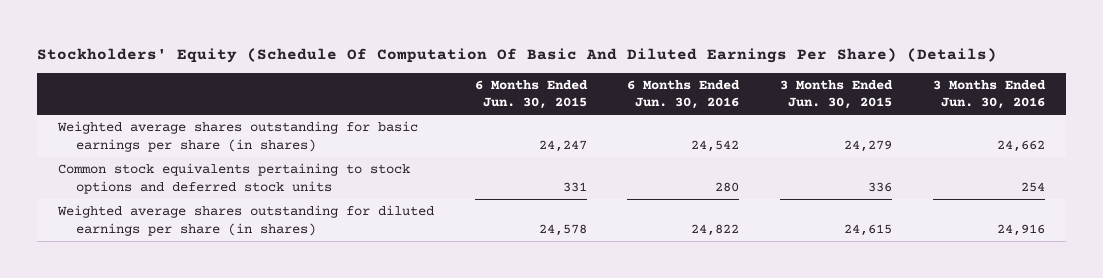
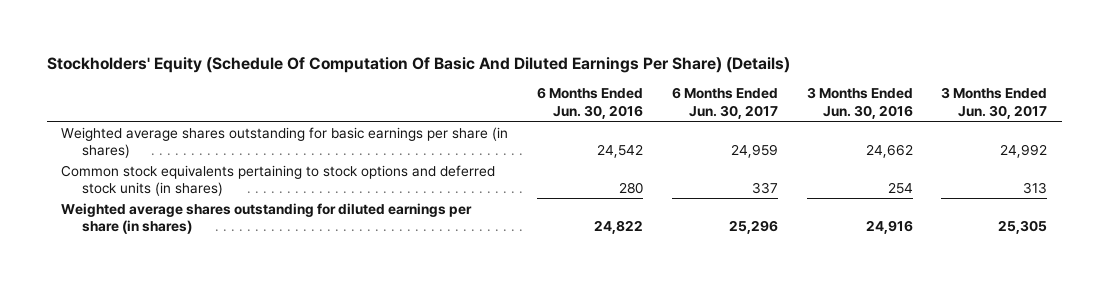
- | 6 Months Ended Jun. 30, 2015 | 6 Months Ended Jun. 30, 2016 | 3 Months Ended Jun. 30, 2015 | 3 Months Ended Jun. 30, 2016
+ | 6 Months Ended Jun. 30, 2016 | 6 Months Ended Jun. 30, 2017 | 3 Months Ended Jun. 30, 2016 | 3 Months Ended Jun. 30, 2017
- Common stock equivalents pertaining to stock options and deferred stock units | 331 | 280 | 336 | 254
+ Common stock equivalents pertaining to stock options and deferred stock units (in shares) | 280 | 337 | 254 | 313

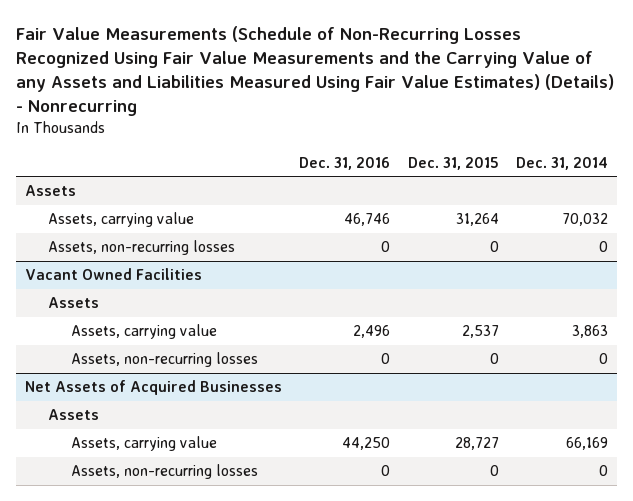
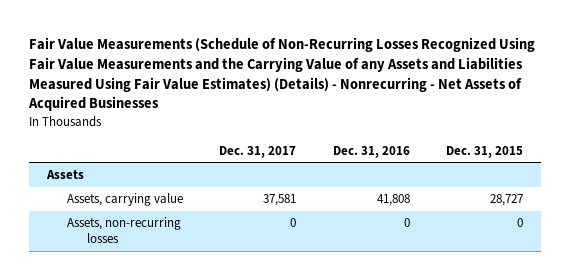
- Fair Value Measurements (Schedule of Non-Recurring Losses Recognized Using Fair Value Measurements and the Carrying Value of any Assets and Liabilities Measured Using Fair Value Estimates) (Details) - Nonrecurring
+ Fair Value Measurements (Schedule of Non-Recurring Losses Recognized Using Fair Value Measurements and the Carrying Value of any Assets and Liabilities Measured Using Fair Value Estimates) (Details) - Nonrecurring - Net Assets of Acquired Businesses
- | Dec. 31, 2016 | Dec. 31, 2015 | Dec. 31, 2014
+ | Dec. 31, 2017 | Dec. 31, 2016 | Dec. 31, 2015
- Assets, carrying value | 46,746 | 31,264 | 70,032
- Assets, non-recurring losses | 0 | 0 | 0
- Vacant Owned Facilities
- Assets
- Assets, carrying value | 2,496 | 2,537 | 3,863
- Assets, non-recurring losses | 0 | 0 | 0
- Net Assets of Acquired Businesses
- Assets
- Assets, carrying value | 44,250 | 28,727 | 66,169
+ Assets, carrying value | 37,581 | 41,808 | 28,727

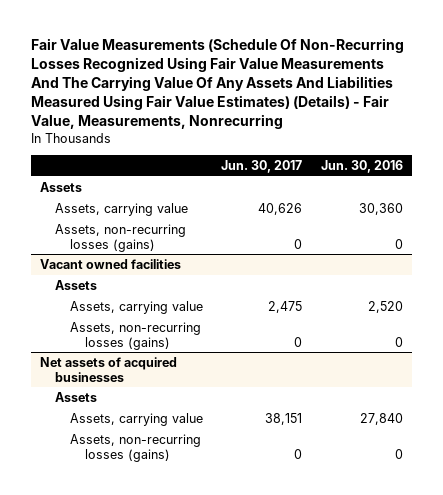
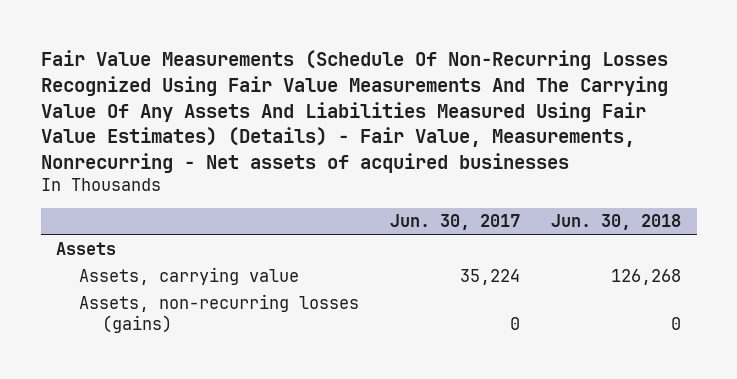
- Fair Value Measurements (Schedule Of Non-Recurring Losses Recognized Using Fair Value Measurements And The Carrying Value Of Any Assets And Liabilities Measured Using Fair Value Estimates) (Details) - Fair Value, Measurements, Nonrecurring
+ Fair Value Measurements (Schedule Of Non-Recurring Losses Recognized Using Fair Value Measurements And The Carrying Value Of Any Assets And Liabilities Measured Using Fair Value Estimates) (Details) - Fair Value, Measurements, Nonrecurring - Net assets of acquired businesses
- | Jun. 30, 2017 | Jun. 30, 2016
+ | Jun. 30, 2017 | Jun. 30, 2018
- Assets, carrying value | 40,626 | 30,360
- Assets, non-recurring losses (gains) | 0 | 0
- Vacant owned facilities
- Assets
- Assets, carrying value | 2,475 | 2,520
- Assets, non-recurring losses (gains) | 0 | 0
- Net assets of acquired businesses
- Assets
- Assets, carrying value | 38,151 | 27,840
+ Assets, carrying value | 35,224 | 126,268

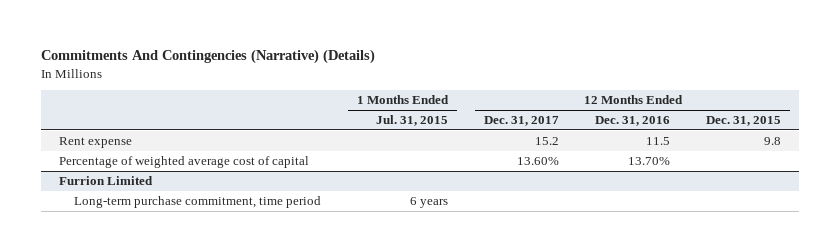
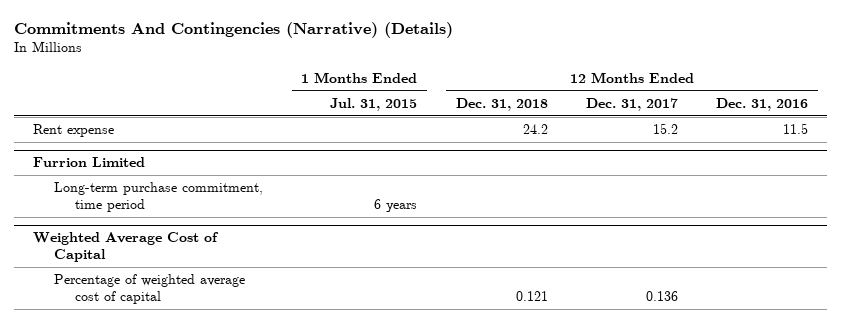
- | 1 Months Ended Jul. 31, 2015 | 12 Months Ended Dec. 31, 2017 | 12 Months Ended Dec. 31, 2016 | 12 Months Ended Dec. 31, 2015
+ | 1 Months Ended Jul. 31, 2015 | 12 Months Ended Dec. 31, 2018 | 12 Months Ended Dec. 31, 2017 | 12 Months Ended Dec. 31, 2016
- Percentage of weighted average cost of capital | | 13.60% | 13.70% |
+ Weighted Average Cost of Capital
+ Percentage of weighted average cost of capital | | 0.121 | 0.136 |

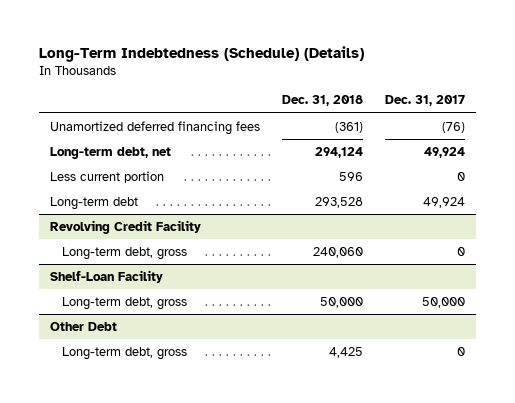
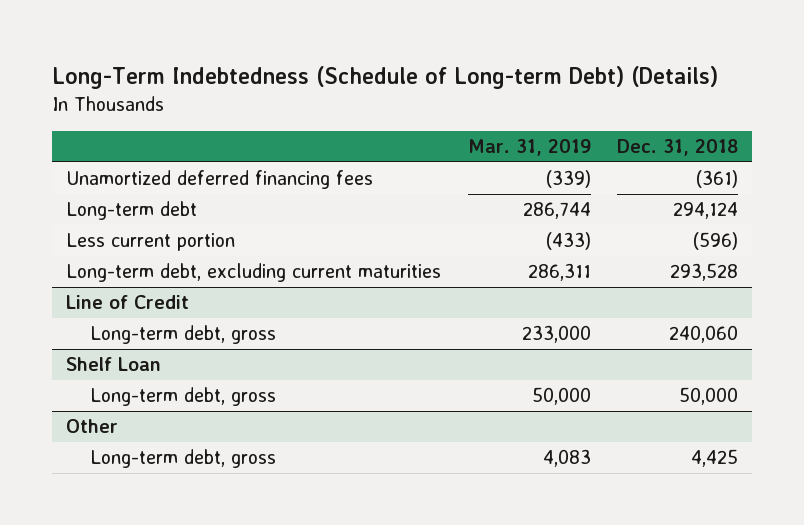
- Long-Term Indebtedness (Schedule) (Details)
+ Long-Term Indebtedness (Schedule of Long-term Debt) (Details)
- | Dec. 31, 2018 | Dec. 31, 2017
+ | Mar. 31, 2019 | Dec. 31, 2018
- Long-term debt, net | 294,124 | 49,924
- Less current portion | 596 | 0
- Long-term debt | 293,528 | 49,924
- Revolving Credit Facility
+ Long-term debt | 286,744 | 294,124
+ Less current portion | (433) | (596)
+ Long-term debt, excluding current maturities | 286,311 | 293,528
+ Line of Credit
- Shelf-Loan Facility
+ Shelf Loan
- Other Debt
+ Other

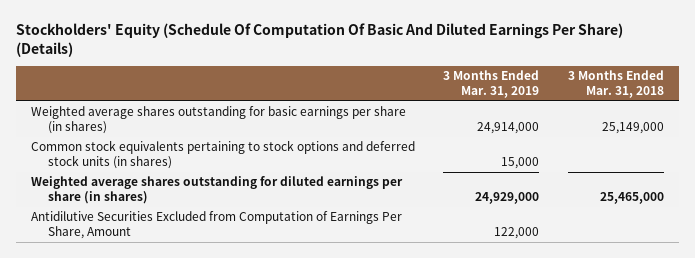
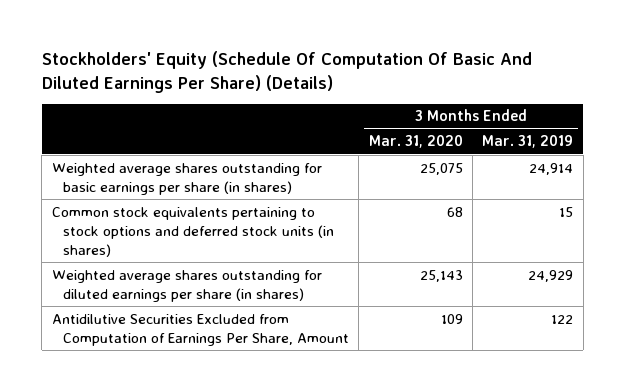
- | 3 Months Ended Mar. 31, 2019 | 3 Months Ended Mar. 31, 2018
+ | 3 Months Ended Mar. 31, 2020 | 3 Months Ended Mar. 31, 2019
- Weighted average shares outstanding for basic earnings per share (in shares) | 24,914,000 | 25,149,000
- Common stock equivalents pertaining to stock options and deferred stock units (in shares) | 15,000 |
- Weighted average shares outstanding for diluted earnings per share (in shares) | 24,929,000 | 25,465,000
- Antidilutive Securities Excluded from Computation of Earnings Per Share, Amount | 122,000 |
+ Weighted average shares outstanding for basic earnings per share (in shares) | 25,075 | 24,914
+ Common stock equivalents pertaining to stock options and deferred stock units (in shares) | 68 | 15
+ Weighted average shares outstanding for diluted earnings per share (in shares) | 25,143 | 24,929
+ Antidilutive Securities Excluded from Computation of Earnings Per Share, Amount | 109 | 122

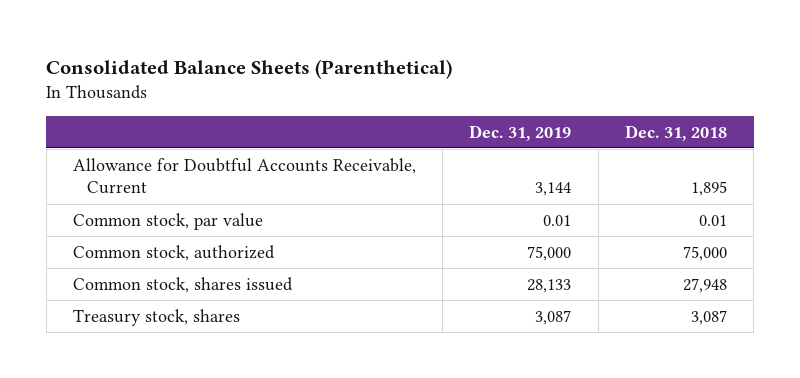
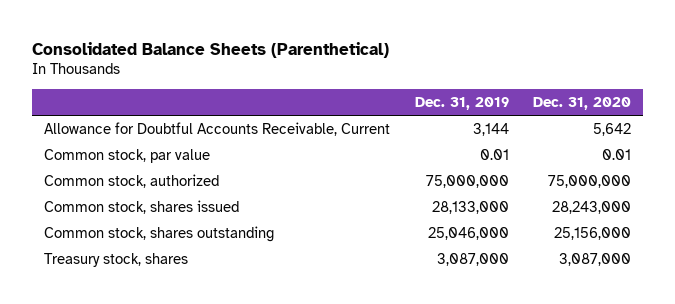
- | Dec. 31, 2019 | Dec. 31, 2018
+ | Dec. 31, 2019 | Dec. 31, 2020
- Common stock, authorized | 75,000 | 75,000
- Common stock, shares issued | 28,133 | 27,948
- Treasury stock, shares | 3,087 | 3,087
+ Common stock, authorized | 75,000,000 | 75,000,000
+ Common stock, shares issued | 28,133,000 | 28,243,000
+ Common stock, shares outstanding | 25,046,000 | 25,156,000
+ Treasury stock, shares | 3,087,000 | 3,087,000

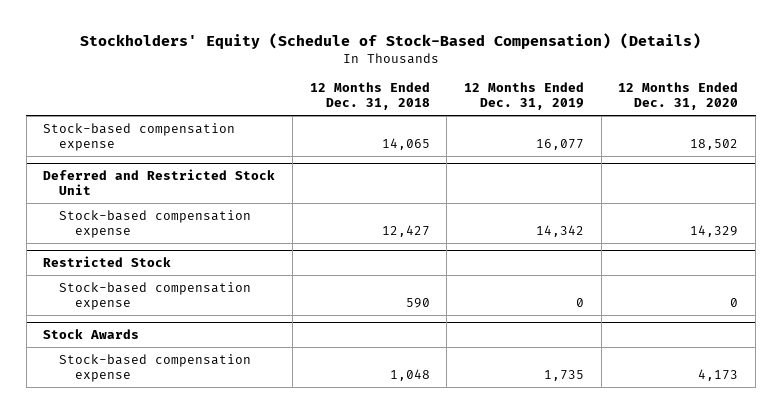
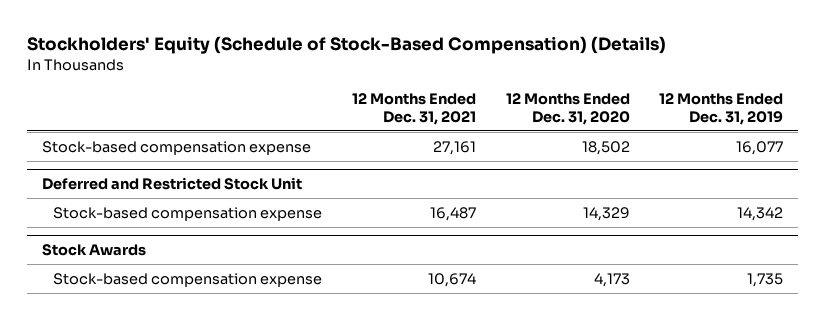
- | 12 Months Ended Dec. 31, 2018 | 12 Months Ended Dec. 31, 2019 | 12 Months Ended Dec. 31, 2020
+ | 12 Months Ended Dec. 31, 2021 | 12 Months Ended Dec. 31, 2020 | 12 Months Ended Dec. 31, 2019
- Restricted Stock
- Stock-based compensation expense | 590 | 0 | 0

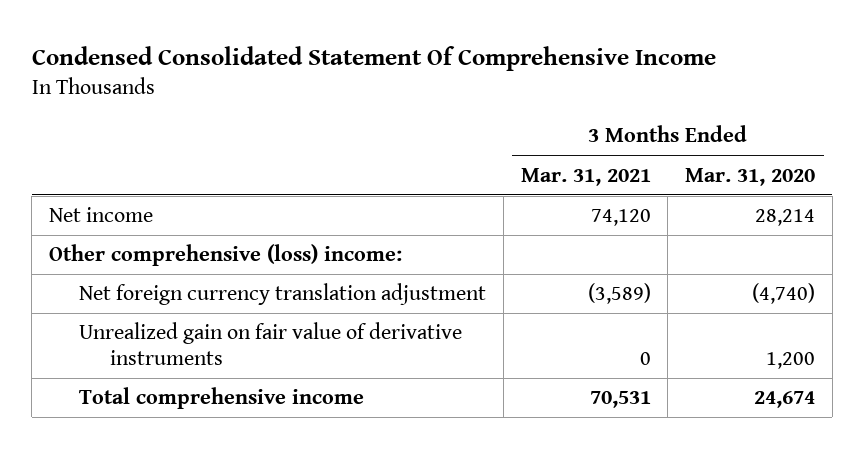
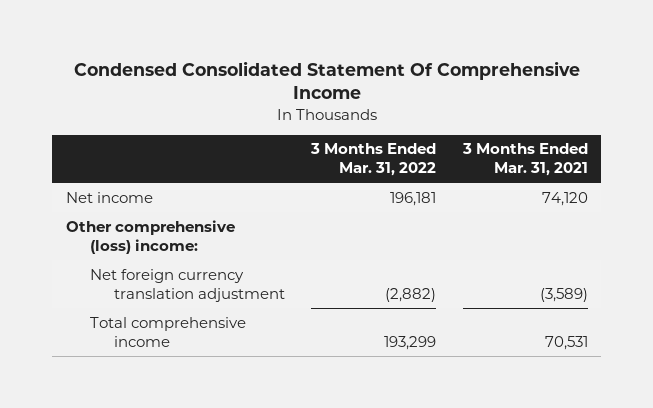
- | 3 Months Ended Mar. 31, 2021 | 3 Months Ended Mar. 31, 2020
+ | 3 Months Ended Mar. 31, 2022 | 3 Months Ended Mar. 31, 2021
- Unrealized gain on fair value of derivative instruments | 0 | 1,200

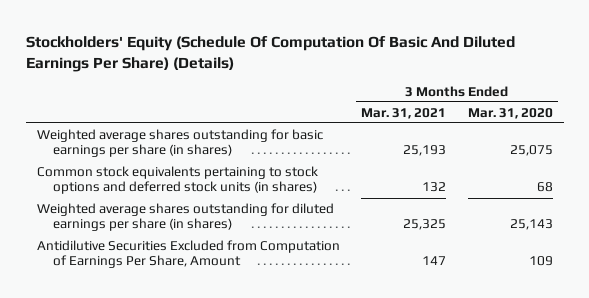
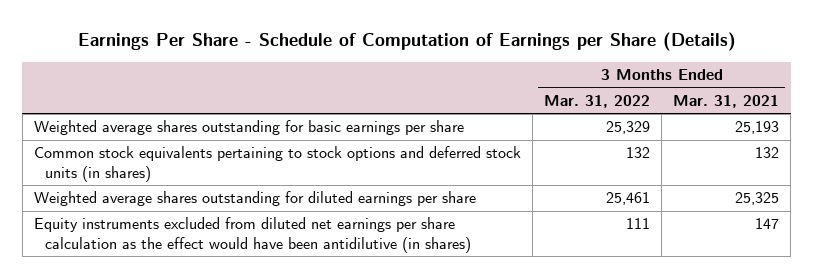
- Stockholders' Equity (Schedule Of Computation Of Basic And Diluted Earnings Per Share) (Details)
+ Earnings Per Share - Schedule of Computation of Earnings per Share (Details)
- | 3 Months Ended Mar. 31, 2021 | 3 Months Ended Mar. 31, 2020
+ | 3 Months Ended Mar. 31, 2022 | 3 Months Ended Mar. 31, 2021
- Weighted average shares outstanding for basic earnings per share (in shares) | 25,193 | 25,075
+ Weighted average shares outstanding for basic earnings per share | 25,329 | 25,193
- Weighted average shares outstanding for diluted earnings per share (in shares) | 25,325 | 25,143
- Antidilutive Securities Excluded from Computation of Earnings Per Share, Amount | 147 | 109
+ Weighted average shares outstanding for diluted earnings per share | 25,461 | 25,325
+ Equity instruments excluded from diluted net earnings per share calculation as the effect would have been antidilutive (in shares) | 111 | 147

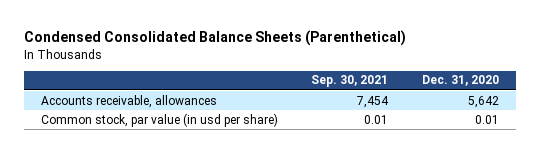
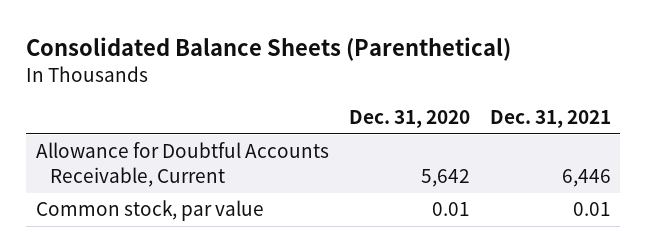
- Condensed Consolidated Balance Sheets (Parenthetical)
+ Consolidated Balance Sheets (Parenthetical)
- | Sep. 30, 2021 | Dec. 31, 2020
+ | Dec. 31, 2020 | Dec. 31, 2021
- Accounts receivable, allowances | 7,454 | 5,642
- Common stock, par value (in usd per share) | 0.01 | 0.01
+ Allowance for Doubtful Accounts Receivable, Current | 5,642 | 6,446
+ Common stock, par value | 0.01 | 0.01

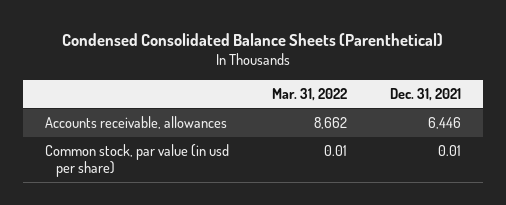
- Consolidated Balance Sheets (Parenthetical)
+ Condensed Consolidated Balance Sheets (Parenthetical)
- | Dec. 31, 2020 | Dec. 31, 2021
+ | Mar. 31, 2022 | Dec. 31, 2021
- Allowance for Doubtful Accounts Receivable, Current | 5,642 | 6,446
- Common stock, par value | 0.01 | 0.01
+ Accounts receivable, allowances | 8,662 | 6,446
+ Common stock, par value (in usd per share) | 0.01 | 0.01

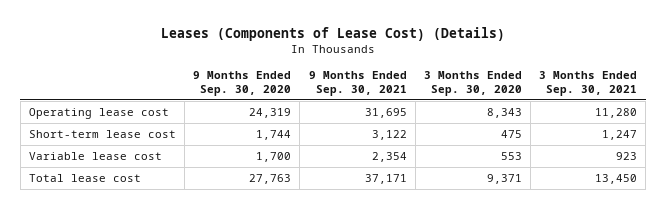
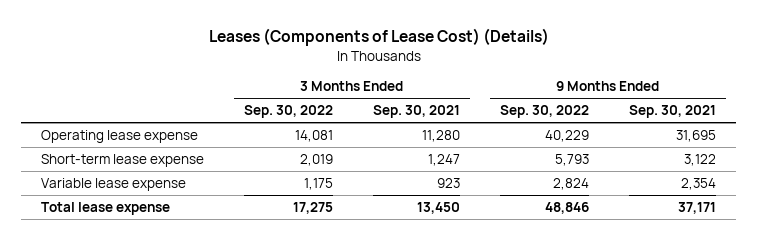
- | 9 Months Ended Sep. 30, 2020 | 9 Months Ended Sep. 30, 2021 | 3 Months Ended Sep. 30, 2020 | 3 Months Ended Sep. 30, 2021
+ | 3 Months Ended Sep. 30, 2022 | 3 Months Ended Sep. 30, 2021 | 9 Months Ended Sep. 30, 2022 | 9 Months Ended Sep. 30, 2021
- Operating lease cost | 24,319 | 31,695 | 8,343 | 11,280
- Short-term lease cost | 1,744 | 3,122 | 475 | 1,247
- Variable lease cost | 1,700 | 2,354 | 553 | 923
- Total lease cost | 27,763 | 37,171 | 9,371 | 13,450
+ Operating lease expense | 14,081 | 11,280 | 40,229 | 31,695
+ Short-term lease expense | 2,019 | 1,247 | 5,793 | 3,122
+ Variable lease expense | 1,175 | 923 | 2,824 | 2,354
+ Total lease expense | 17,275 | 13,450 | 48,846 | 37,171

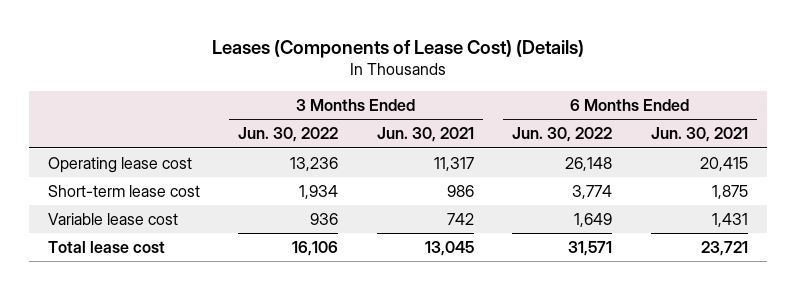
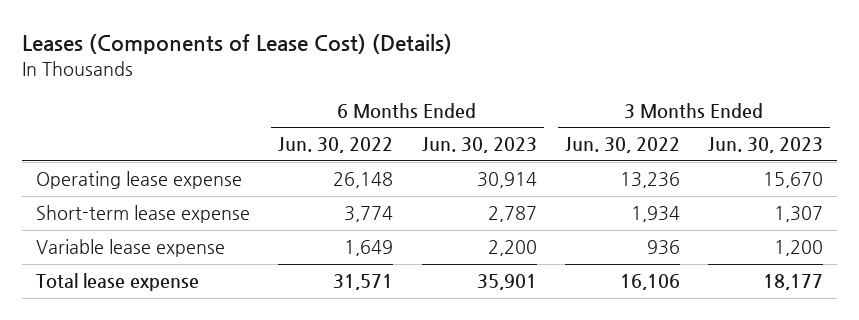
- | 3 Months Ended Jun. 30, 2022 | 3 Months Ended Jun. 30, 2021 | 6 Months Ended Jun. 30, 2022 | 6 Months Ended Jun. 30, 2021
+ | 6 Months Ended Jun. 30, 2022 | 6 Months Ended Jun. 30, 2023 | 3 Months Ended Jun. 30, 2022 | 3 Months Ended Jun. 30, 2023
- Operating lease cost | 13,236 | 11,317 | 26,148 | 20,415
- Short-term lease cost | 1,934 | 986 | 3,774 | 1,875
- Variable lease cost | 936 | 742 | 1,649 | 1,431
- Total lease cost | 16,106 | 13,045 | 31,571 | 23,721
+ Operating lease expense | 26,148 | 30,914 | 13,236 | 15,670
+ Short-term lease expense | 3,774 | 2,787 | 1,934 | 1,307
+ Variable lease expense | 1,649 | 2,200 | 936 | 1,200
+ Total lease expense | 31,571 | 35,901 | 16,106 | 18,177

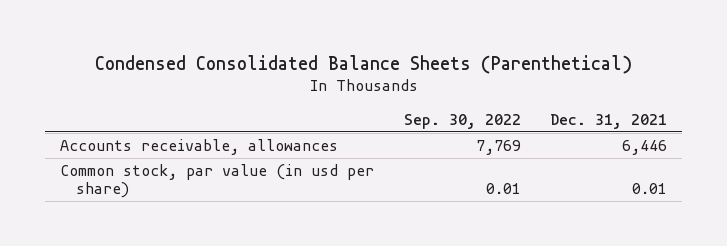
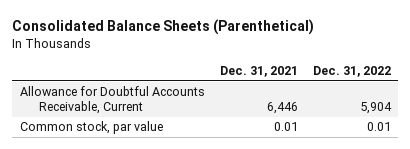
- Condensed Consolidated Balance Sheets (Parenthetical)
+ Consolidated Balance Sheets (Parenthetical)
- | Sep. 30, 2022 | Dec. 31, 2021
+ | Dec. 31, 2021 | Dec. 31, 2022
- Accounts receivable, allowances | 7,769 | 6,446
- Common stock, par value (in usd per share) | 0.01 | 0.01
+ Allowance for Doubtful Accounts Receivable, Current | 6,446 | 5,904
+ Common stock, par value | 0.01 | 0.01

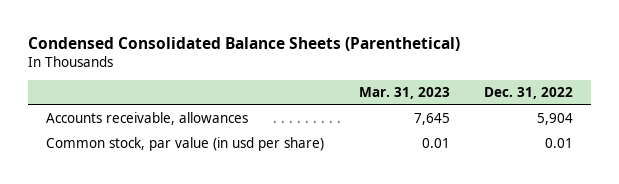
- Consolidated Balance Sheets (Parenthetical)
+ Condensed Consolidated Balance Sheets (Parenthetical)
- | Dec. 31, 2021 | Dec. 31, 2022
+ | Mar. 31, 2023 | Dec. 31, 2022
- Allowance for Doubtful Accounts Receivable, Current | 6,446 | 5,904
- Common stock, par value | 0.01 | 0.01
+ Accounts receivable, allowances | 7,645 | 5,904
+ Common stock, par value (in usd per share) | 0.01 | 0.01

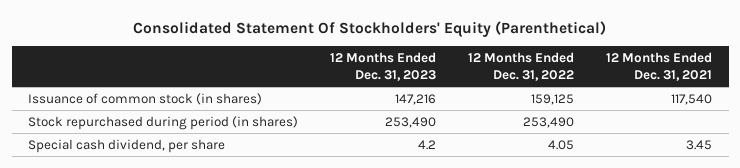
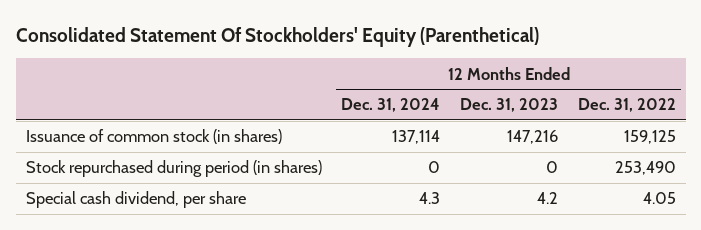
- | 12 Months Ended Dec. 31, 2023 | 12 Months Ended Dec. 31, 2022 | 12 Months Ended Dec. 31, 2021
+ | 12 Months Ended Dec. 31, 2024 | 12 Months Ended Dec. 31, 2023 | 12 Months Ended Dec. 31, 2022
- Stock repurchased during period (in shares) | 253,490 | 253,490 |
+ Stock repurchased during period (in shares) | 0 | 0 | 253,490

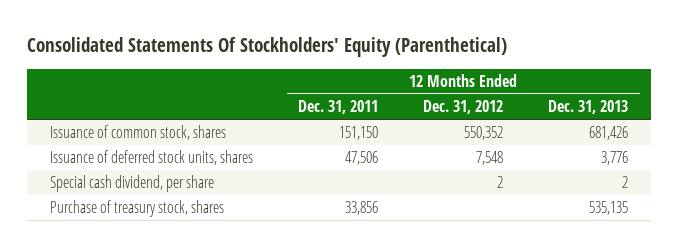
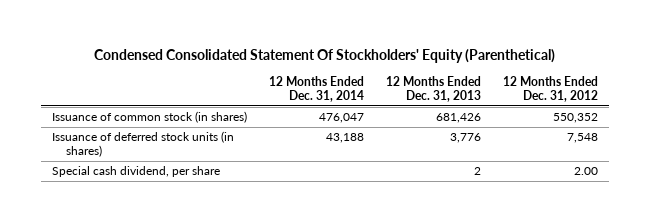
- Consolidated Statements Of Stockholders' Equity (Parenthetical)
+ Condensed Consolidated Statement Of Stockholders' Equity (Parenthetical)
- | 12 Months Ended Dec. 31, 2011 | 12 Months Ended Dec. 31, 2012 | 12 Months Ended Dec. 31, 2013
+ | 12 Months Ended Dec. 31, 2014 | 12 Months Ended Dec. 31, 2013 | 12 Months Ended Dec. 31, 2012
- Issuance of common stock, shares | 151,150 | 550,352 | 681,426
- Issuance of deferred stock units, shares | 47,506 | 7,548 | 3,776
- Special cash dividend, per share | | 2 | 2
- Purchase of treasury stock, shares | 33,856 | | 535,135
+ Issuance of common stock (in shares) | 476,047 | 681,426 | 550,352
+ Issuance of deferred stock units (in shares) | 43,188 | 3,776 | 7,548
+ Special cash dividend, per share | | 2 | 2.00

